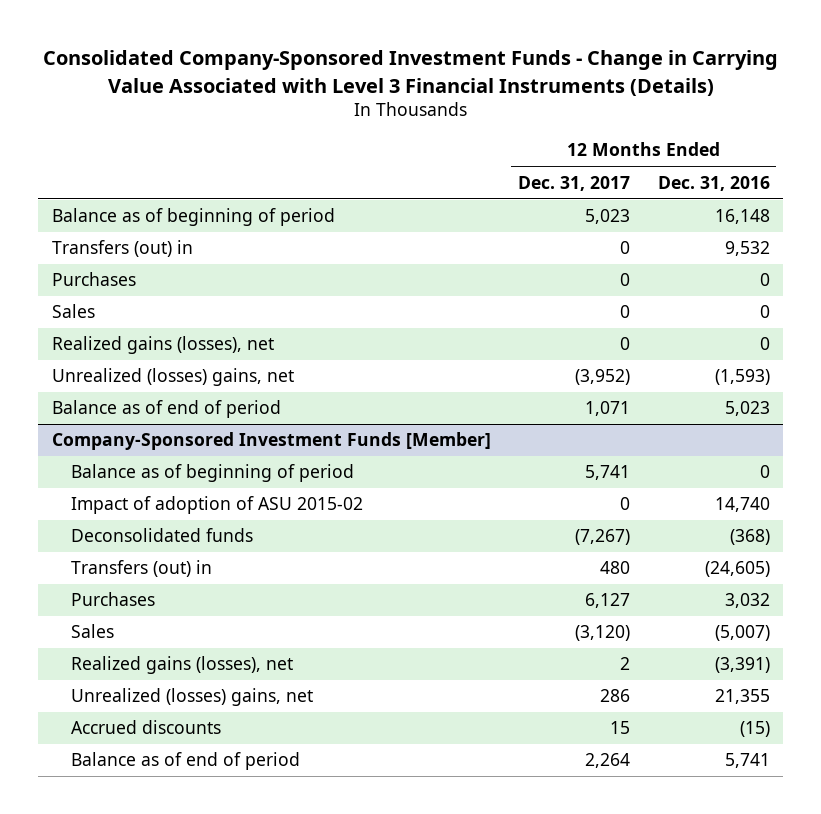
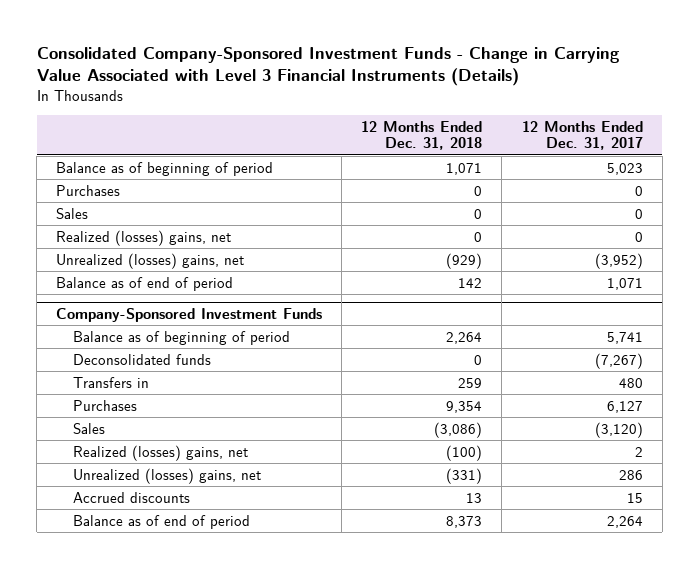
- | 12 Months Ended Dec. 31, 2017 | 12 Months Ended Dec. 31, 2016
+ | 12 Months Ended Dec. 31, 2018 | 12 Months Ended Dec. 31, 2017
- Transfers (out) in | 0 | 9,532
- Realized gains (losses), net | 0 | 0
+ Realized (losses) gains, net | 0 | 0
- Company-Sponsored Investment Funds [Member]
+ Company-Sponsored Investment Funds
- Impact of adoption of ASU 2015-02 | 0 | 14,740
- Transfers (out) in | 480 | (24,605)
+ Transfers in | 259 | 480
- Realized gains (losses), net | 2 | (3,391)
+ Realized (losses) gains, net | (100) | 2

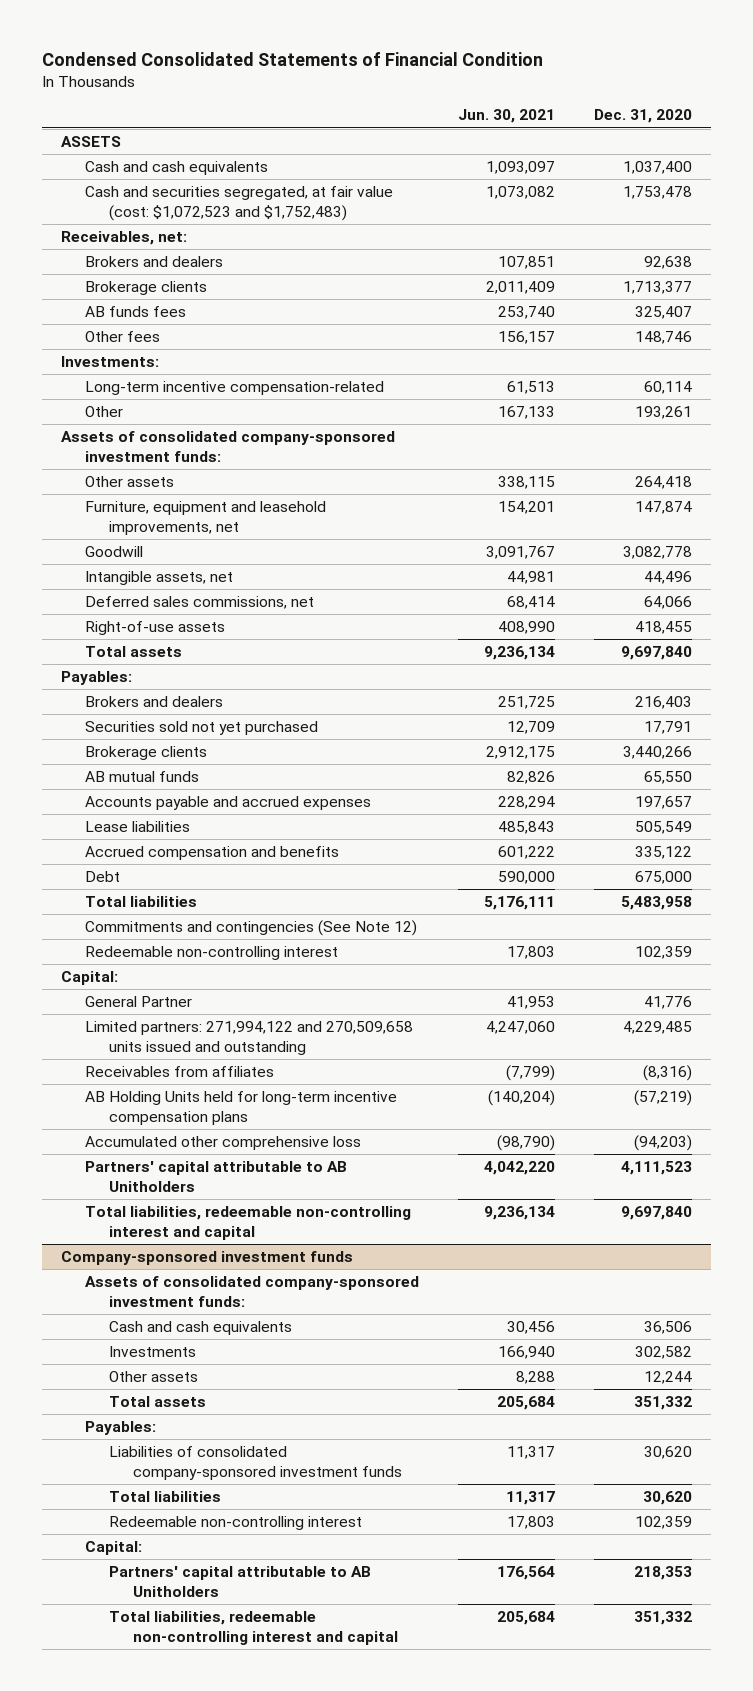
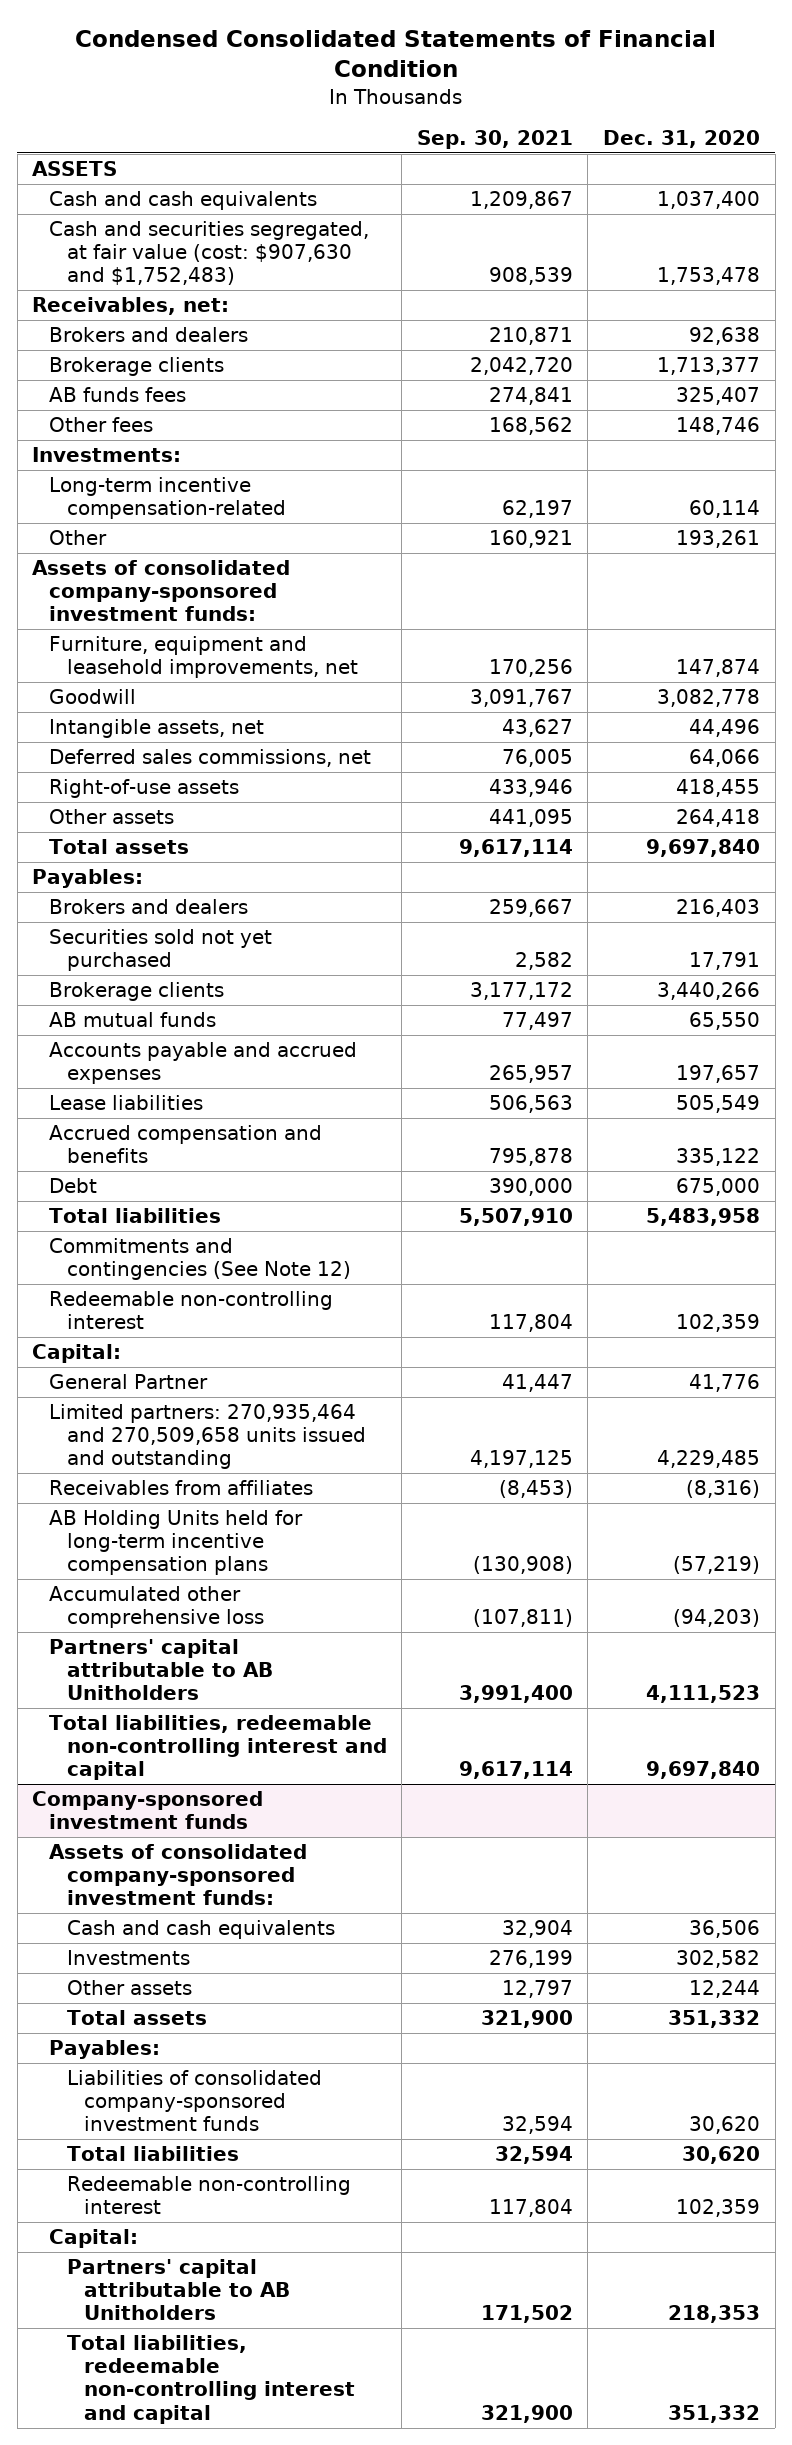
- | Jun. 30, 2021 | Dec. 31, 2020
+ | Sep. 30, 2021 | Dec. 31, 2020
- Cash and securities segregated, at fair value (cost: $1,072,523 and $1,752,483) | 1,073,082 | 1,753,478
+ Cash and securities segregated, at fair value (cost: $907,630 and $1,752,483) | 908,539 | 1,753,478
moved down: Other assets | 441,095 | 264,418
- Limited partners: 271,994,122 and 270,509,658 units issued and outstanding | 4,247,060 | 4,229,485
+ Limited partners: 270,935,464 and 270,509,658 units issued and outstanding | 4,197,125 | 4,229,485

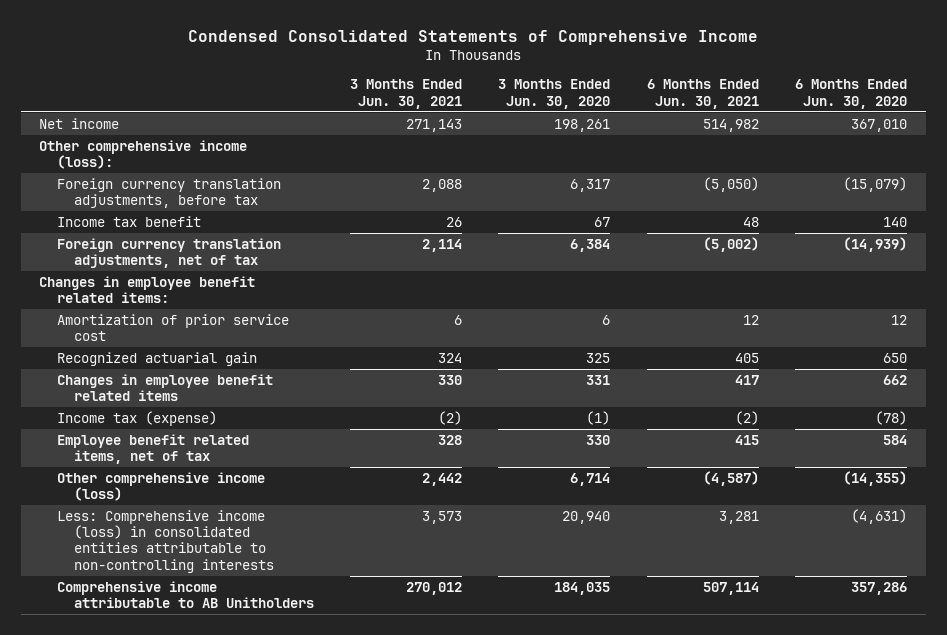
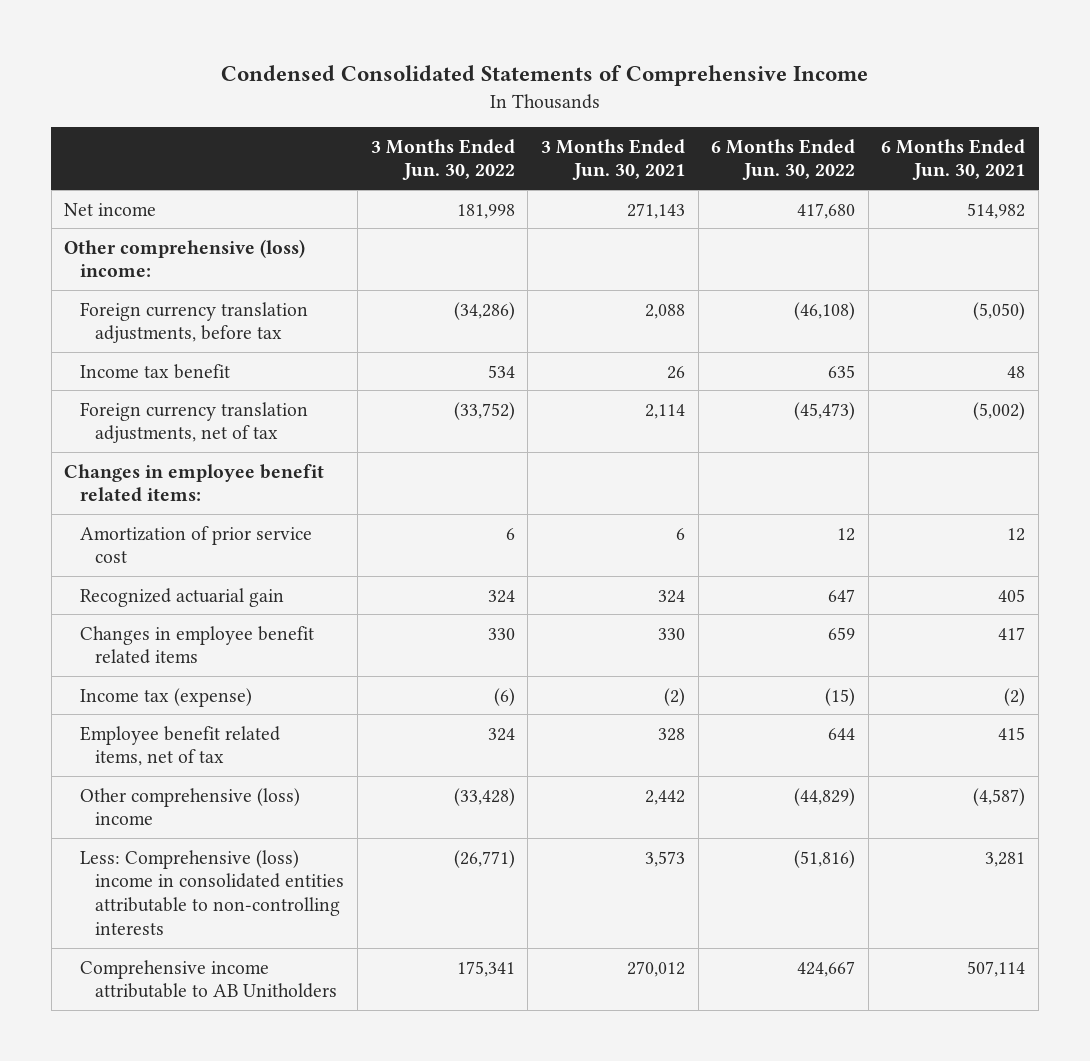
- | 3 Months Ended Jun. 30, 2021 | 3 Months Ended Jun. 30, 2020 | 6 Months Ended Jun. 30, 2021 | 6 Months Ended Jun. 30, 2020
+ | 3 Months Ended Jun. 30, 2022 | 3 Months Ended Jun. 30, 2021 | 6 Months Ended Jun. 30, 2022 | 6 Months Ended Jun. 30, 2021
- Other comprehensive income (loss):
+ Other comprehensive (loss) income:
- Other comprehensive income (loss) | 2,442 | 6,714 | (4,587) | (14,355)
- Less: Comprehensive income (loss) in consolidated entities attributable to non-controlling interests | 3,573 | 20,940 | 3,281 | (4,631)
+ Other comprehensive (loss) income | (33,428) | 2,442 | (44,829) | (4,587)
+ Less: Comprehensive (loss) income in consolidated entities attributable to non-controlling interests | (26,771) | 3,573 | (51,816) | 3,281

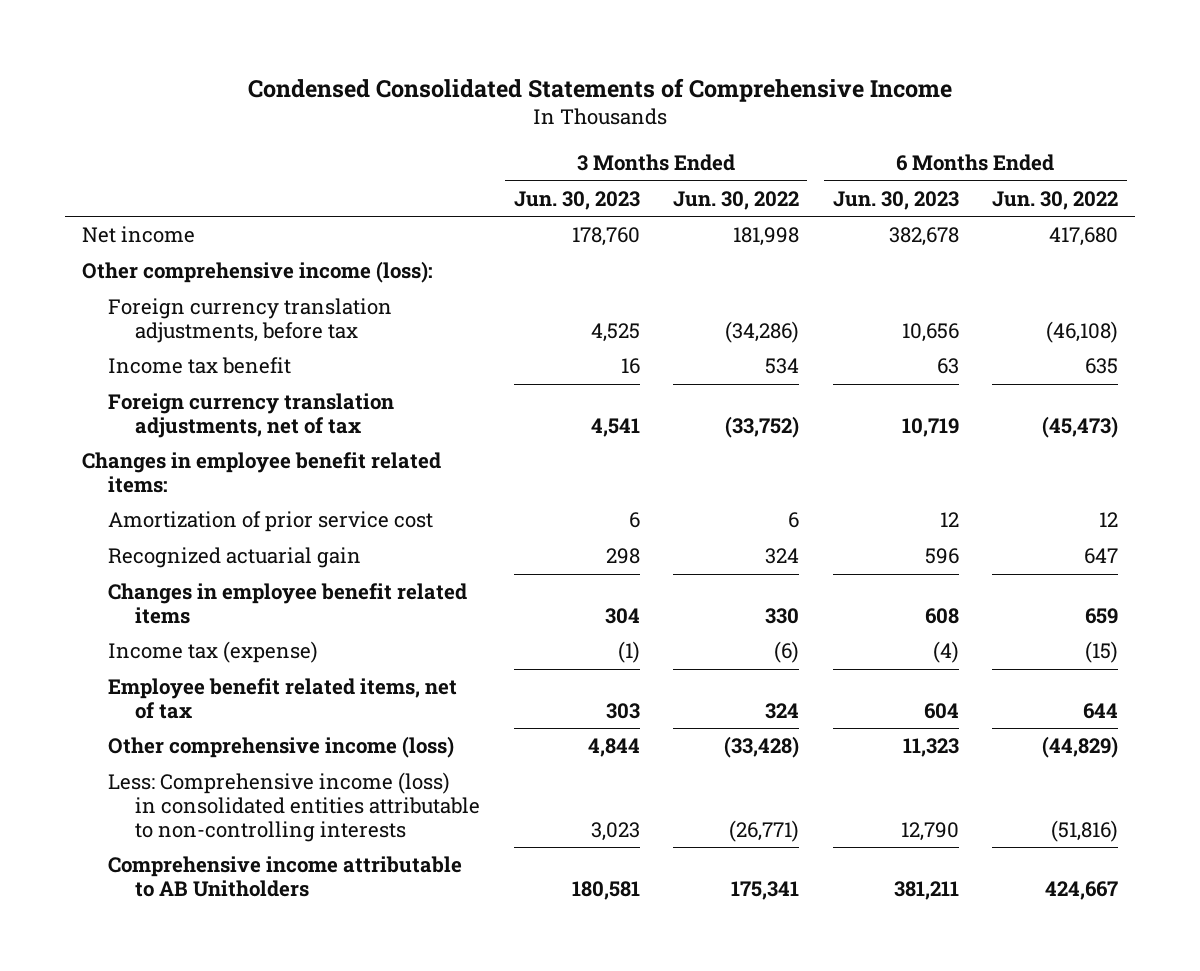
- | 3 Months Ended Jun. 30, 2022 | 3 Months Ended Jun. 30, 2021 | 6 Months Ended Jun. 30, 2022 | 6 Months Ended Jun. 30, 2021
+ | 3 Months Ended Jun. 30, 2023 | 3 Months Ended Jun. 30, 2022 | 6 Months Ended Jun. 30, 2023 | 6 Months Ended Jun. 30, 2022
- Other comprehensive (loss) income:
+ Other comprehensive income (loss):
- Other comprehensive (loss) income | (33,428) | 2,442 | (44,829) | (4,587)
- Less: Comprehensive (loss) income in consolidated entities attributable to non-controlling interests | (26,771) | 3,573 | (51,816) | 3,281
+ Other comprehensive income (loss) | 4,844 | (33,428) | 11,323 | (44,829)
+ Less: Comprehensive income (loss) in consolidated entities attributable to non-controlling interests | 3,023 | (26,771) | 12,790 | (51,816)

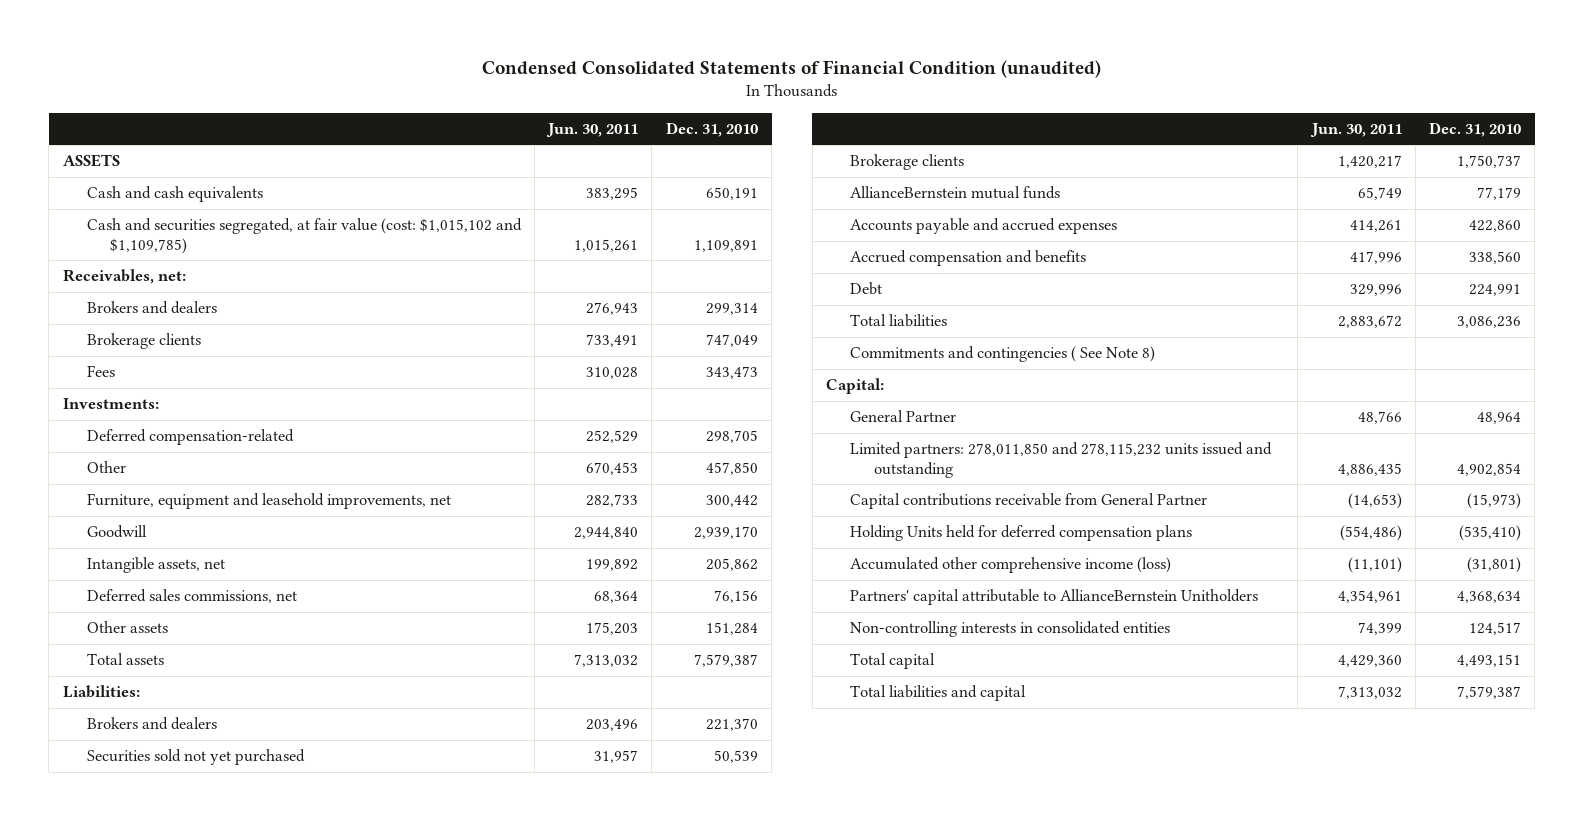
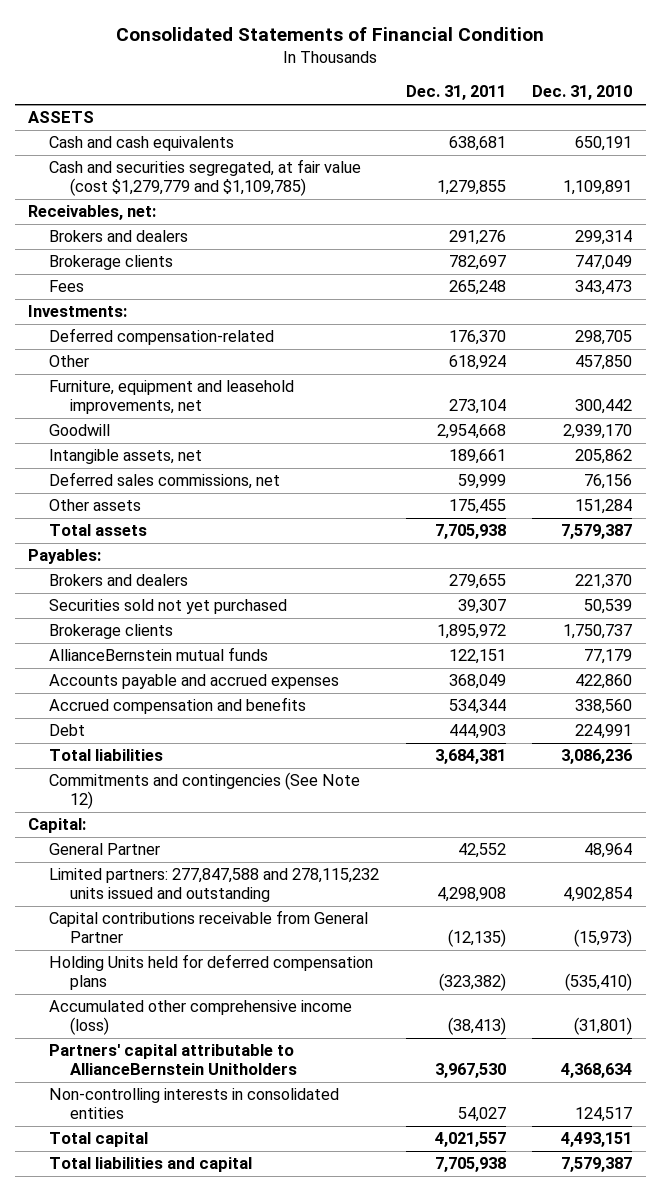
- Condensed Consolidated Statements of Financial Condition (unaudited)
+ Consolidated Statements of Financial Condition
- | Jun. 30, 2011 | Dec. 31, 2010
+ | Dec. 31, 2011 | Dec. 31, 2010
- Cash and securities segregated, at fair value (cost: $1,015,102 and $1,109,785) | 1,015,261 | 1,109,891
+ Cash and securities segregated, at fair value (cost $1,279,779 and $1,109,785) | 1,279,855 | 1,109,891
- Liabilities:
+ Payables:
- Commitments and contingencies ( See Note 8)
+ Commitments and contingencies (See Note 12)
- Limited partners: 278,011,850 and 278,115,232 units issued and outstanding | 4,886,435 | 4,902,854
+ Limited partners: 277,847,588 and 278,115,232 units issued and outstanding | 4,298,908 | 4,902,854

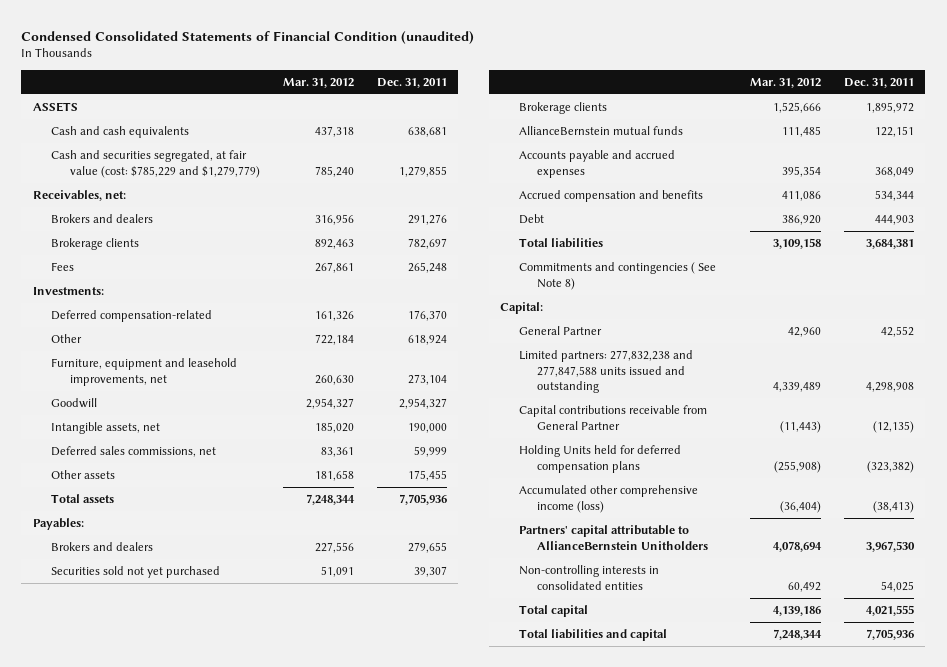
- Consolidated Statements of Financial Condition
+ Condensed Consolidated Statements of Financial Condition (unaudited)
- | Dec. 31, 2011 | Dec. 31, 2010
+ | Mar. 31, 2012 | Dec. 31, 2011
- Cash and securities segregated, at fair value (cost $1,279,779 and $1,109,785) | 1,279,855 | 1,109,891
+ Cash and securities segregated, at fair value (cost: $785,229 and $1,279,779) | 785,240 | 1,279,855
- Goodwill | 2,954,668 | 2,939,170
- Intangible assets, net | 189,661 | 205,862
+ Goodwill | 2,954,327 | 2,954,327
+ Intangible assets, net | 185,020 | 190,000
- Total assets | 7,705,938 | 7,579,387
+ Total assets | 7,248,344 | 7,705,936
- Commitments and contingencies (See Note 12)
+ Commitments and contingencies ( See Note 8)
- Limited partners: 277,847,588 and 278,115,232 units issued and outstanding | 4,298,908 | 4,902,854
+ Limited partners: 277,832,238 and 277,847,588 units issued and outstanding | 4,339,489 | 4,298,908
- Non-controlling interests in consolidated entities | 54,027 | 124,517
- Total capital | 4,021,557 | 4,493,151
- Total liabilities and capital | 7,705,938 | 7,579,387
+ Non-controlling interests in consolidated entities | 60,492 | 54,025
+ Total capital | 4,139,186 | 4,021,555
+ Total liabilities and capital | 7,248,344 | 7,705,936

